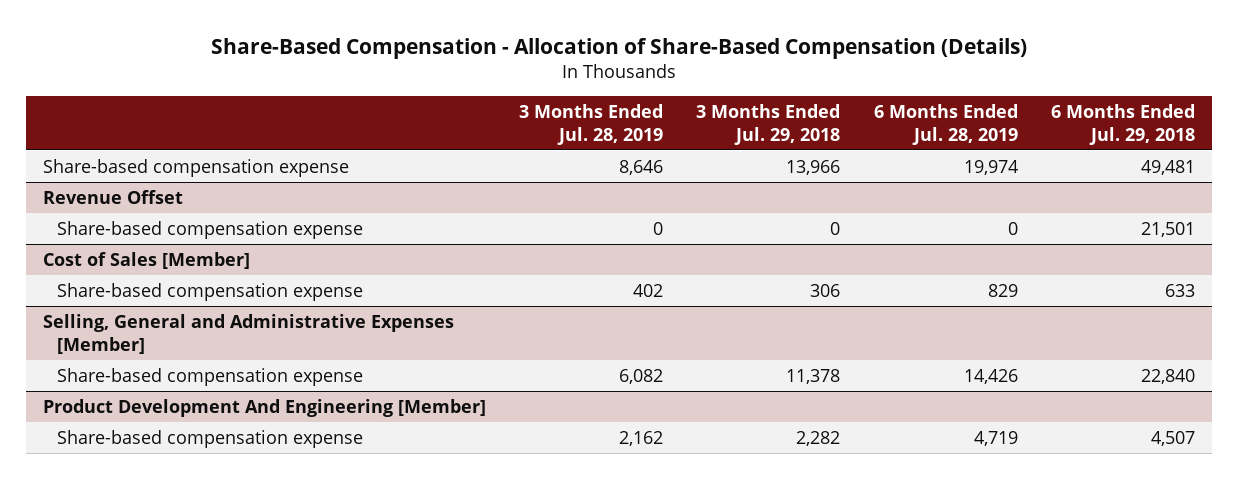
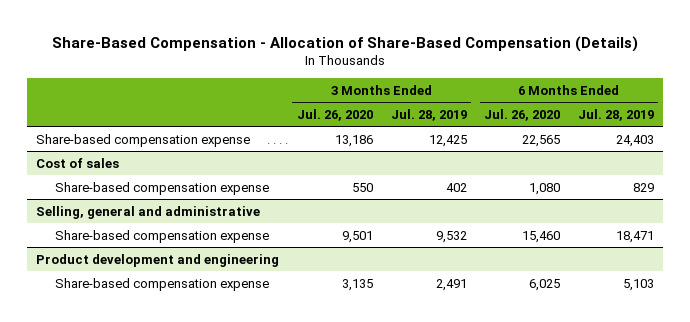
- | 3 Months Ended Jul. 28, 2019 | 3 Months Ended Jul. 29, 2018 | 6 Months Ended Jul. 28, 2019 | 6 Months Ended Jul. 29, 2018
+ | 3 Months Ended Jul. 26, 2020 | 3 Months Ended Jul. 28, 2019 | 6 Months Ended Jul. 26, 2020 | 6 Months Ended Jul. 28, 2019
- Share-based compensation expense | 8,646 | 13,966 | 19,974 | 49,481
- Revenue Offset
- Share-based compensation expense | 0 | 0 | 0 | 21,501
- Cost of Sales [Member]
+ Share-based compensation expense | 13,186 | 12,425 | 22,565 | 24,403
+ Cost of sales
- Selling, General and Administrative Expenses [Member]
- Share-based compensation expense | 6,082 | 11,378 | 14,426 | 22,840
- Product Development And Engineering [Member]
- Share-based compensation expense | 2,162 | 2,282 | 4,719 | 4,507
+ Selling, general and administrative
+ Share-based compensation expense | 9,501 | 9,532 | 15,460 | 18,471
+ Product development and engineering
+ Share-based compensation expense | 3,135 | 2,491 | 6,025 | 5,103

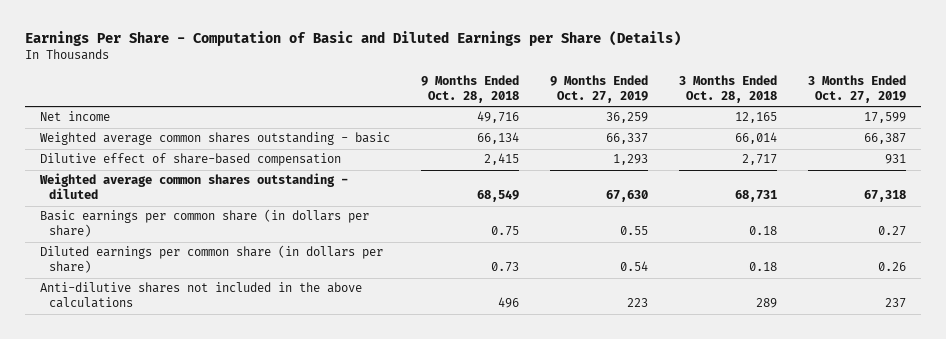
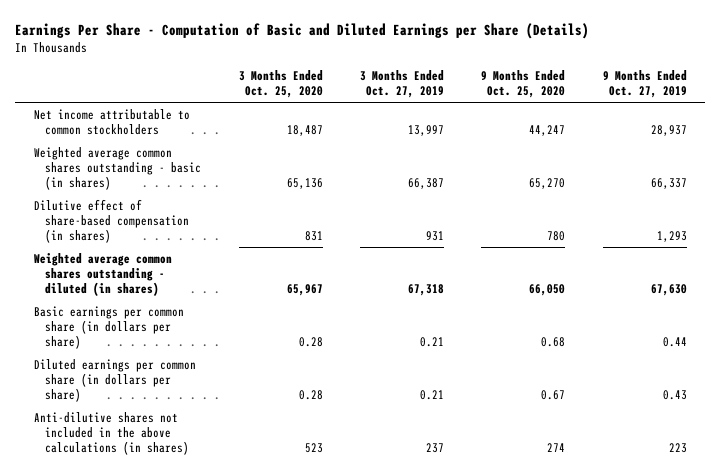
- | 9 Months Ended Oct. 28, 2018 | 9 Months Ended Oct. 27, 2019 | 3 Months Ended Oct. 28, 2018 | 3 Months Ended Oct. 27, 2019
+ | 3 Months Ended Oct. 25, 2020 | 3 Months Ended Oct. 27, 2019 | 9 Months Ended Oct. 25, 2020 | 9 Months Ended Oct. 27, 2019
- Net income | 49,716 | 36,259 | 12,165 | 17,599
- Weighted average common shares outstanding - basic | 66,134 | 66,337 | 66,014 | 66,387
- Dilutive effect of share-based compensation | 2,415 | 1,293 | 2,717 | 931
- Weighted average common shares outstanding - diluted | 68,549 | 67,630 | 68,731 | 67,318
- Basic earnings per common share (in dollars per share) | 0.75 | 0.55 | 0.18 | 0.27
- Diluted earnings per common share (in dollars per share) | 0.73 | 0.54 | 0.18 | 0.26
- Anti-dilutive shares not included in the above calculations | 496 | 223 | 289 | 237
+ Net income attributable to common stockholders | 18,487 | 13,997 | 44,247 | 28,937
+ Weighted average common shares outstanding - basic (in shares) | 65,136 | 66,387 | 65,270 | 66,337
+ Dilutive effect of share-based compensation (in shares) | 831 | 931 | 780 | 1,293
+ Weighted average common shares outstanding - diluted (in shares) | 65,967 | 67,318 | 66,050 | 67,630
+ Basic earnings per common share (in dollars per share) | 0.28 | 0.21 | 0.68 | 0.44
+ Diluted earnings per common share (in dollars per share) | 0.28 | 0.21 | 0.67 | 0.43
+ Anti-dilutive shares not included in the above calculations (in shares) | 523 | 237 | 274 | 223

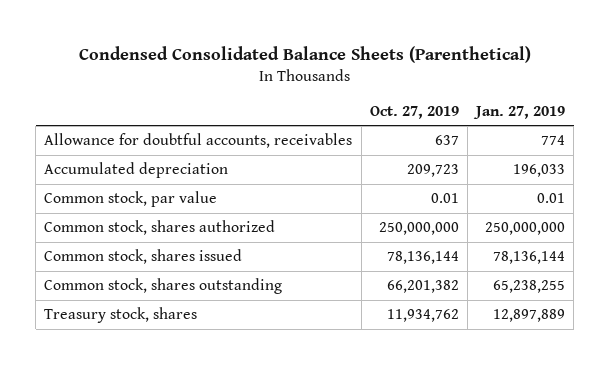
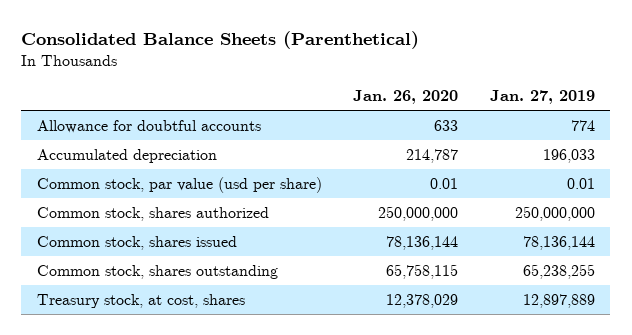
- Condensed Consolidated Balance Sheets (Parenthetical)
+ Consolidated Balance Sheets (Parenthetical)
- | Oct. 27, 2019 | Jan. 27, 2019
+ | Jan. 26, 2020 | Jan. 27, 2019
- Allowance for doubtful accounts, receivables | 637 | 774
+ Allowance for doubtful accounts | 633 | 774
- Common stock, par value | 0.01 | 0.01
+ Common stock, par value (usd per share) | 0.01 | 0.01
- Treasury stock, shares | 11,934,762 | 12,897,889
+ Treasury stock, at cost, shares | 12,378,029 | 12,897,889

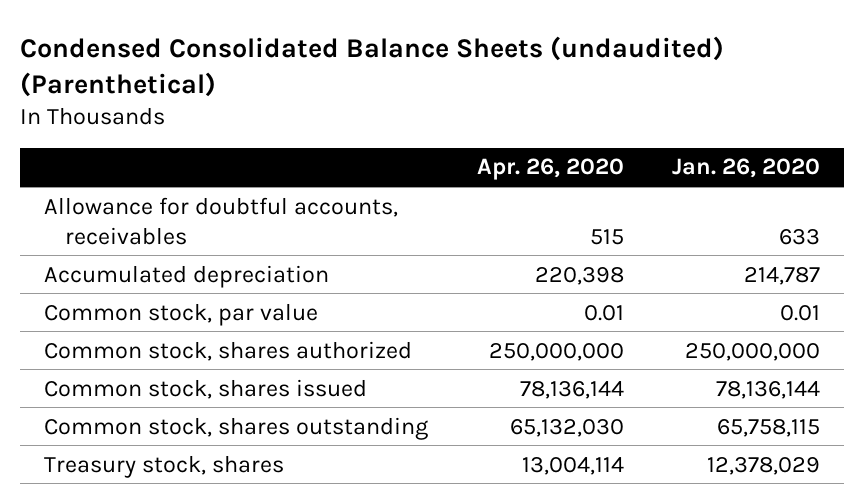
- Consolidated Balance Sheets (Parenthetical)
+ Condensed Consolidated Balance Sheets (undaudited) (Parenthetical)
- | Jan. 26, 2020 | Jan. 27, 2019
+ | Apr. 26, 2020 | Jan. 26, 2020
- Allowance for doubtful accounts | 633 | 774
+ Allowance for doubtful accounts, receivables | 515 | 633
- Common stock, par value (usd per share) | 0.01 | 0.01
+ Common stock, par value | 0.01 | 0.01
- Treasury stock, at cost, shares | 12,378,029 | 12,897,889
+ Treasury stock, shares | 13,004,114 | 12,378,029

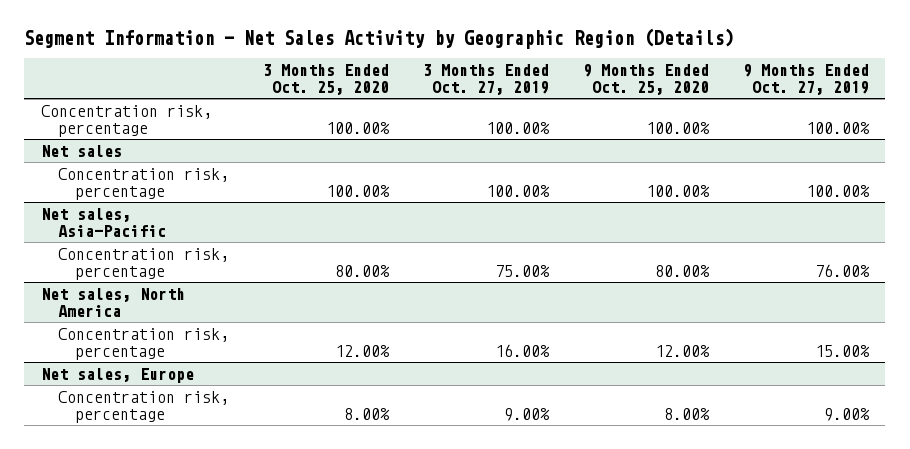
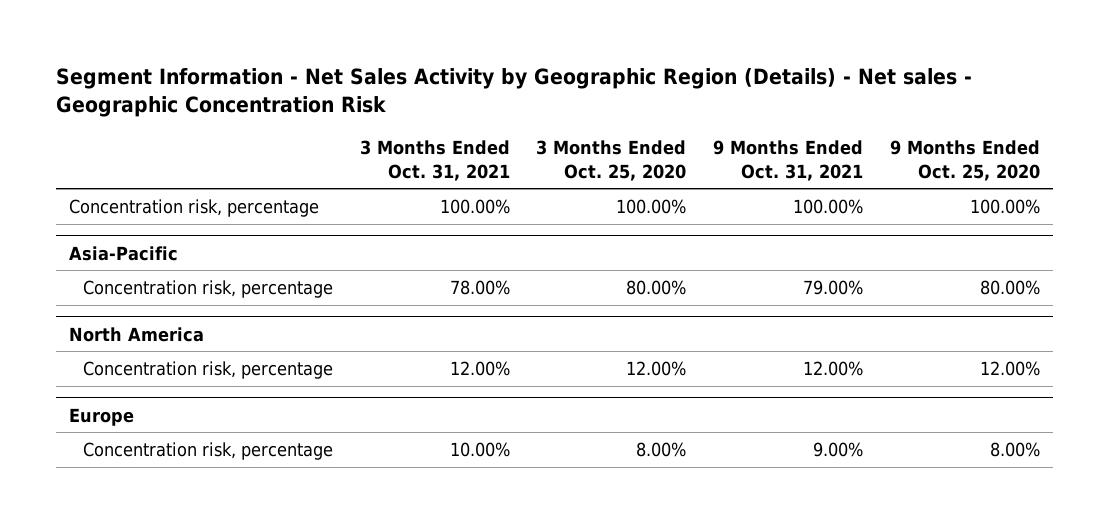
- Segment Information - Net Sales Activity by Geographic Region (Details)
+ Segment Information - Net Sales Activity by Geographic Region (Details) - Net sales - Geographic Concentration Risk
- | 3 Months Ended Oct. 25, 2020 | 3 Months Ended Oct. 27, 2019 | 9 Months Ended Oct. 25, 2020 | 9 Months Ended Oct. 27, 2019
+ | 3 Months Ended Oct. 31, 2021 | 3 Months Ended Oct. 25, 2020 | 9 Months Ended Oct. 31, 2021 | 9 Months Ended Oct. 25, 2020
- Net sales
- Concentration risk, percentage | 100.00% | 100.00% | 100.00% | 100.00%
- Net sales, Asia-Pacific
+ Asia-Pacific
- Net sales, North America
+ North America
- Net sales, Europe
+ Europe

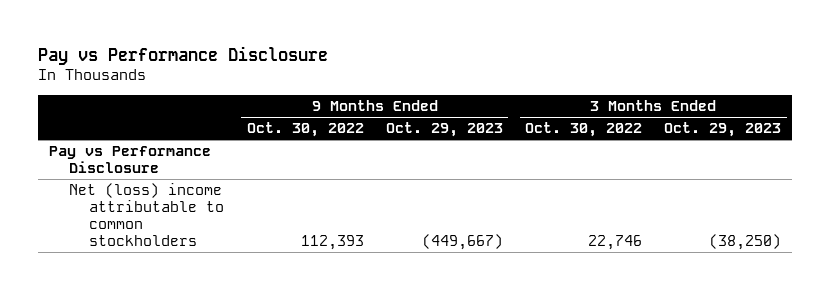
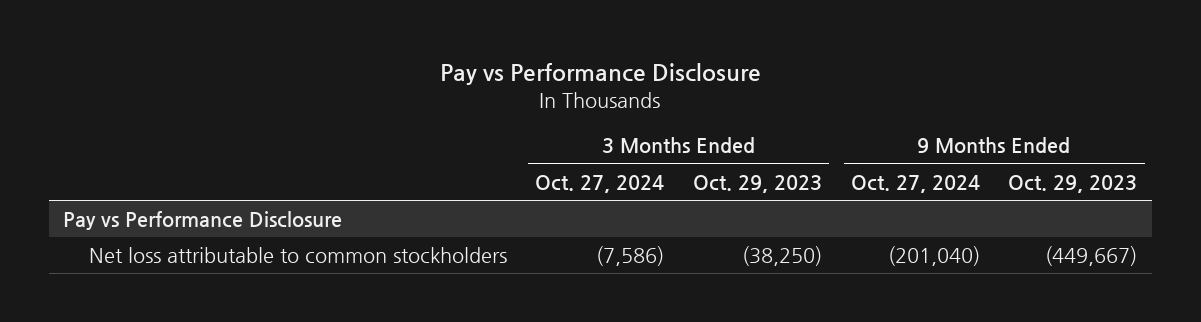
- | 9 Months Ended Oct. 30, 2022 | 9 Months Ended Oct. 29, 2023 | 3 Months Ended Oct. 30, 2022 | 3 Months Ended Oct. 29, 2023
+ | 3 Months Ended Oct. 27, 2024 | 3 Months Ended Oct. 29, 2023 | 9 Months Ended Oct. 27, 2024 | 9 Months Ended Oct. 29, 2023
- Net (loss) income attributable to common stockholders | 112,393 | (449,667) | 22,746 | (38,250)
+ Net loss attributable to common stockholders | (7,586) | (38,250) | (201,040) | (449,667)

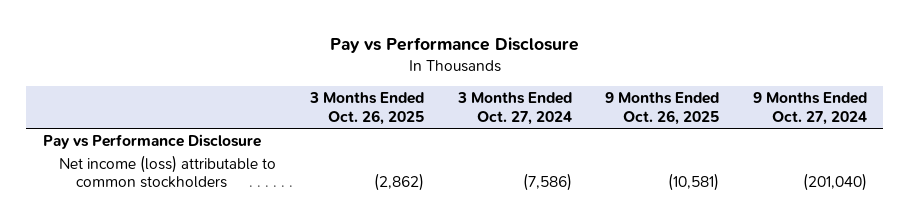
- | 3 Months Ended Oct. 27, 2024 | 3 Months Ended Oct. 29, 2023 | 9 Months Ended Oct. 27, 2024 | 9 Months Ended Oct. 29, 2023
+ | 3 Months Ended Oct. 26, 2025 | 3 Months Ended Oct. 27, 2024 | 9 Months Ended Oct. 26, 2025 | 9 Months Ended Oct. 27, 2024
- Net loss attributable to common stockholders | (7,586) | (38,250) | (201,040) | (449,667)
+ Net income (loss) attributable to common stockholders | (2,862) | (7,586) | (10,581) | (201,040)

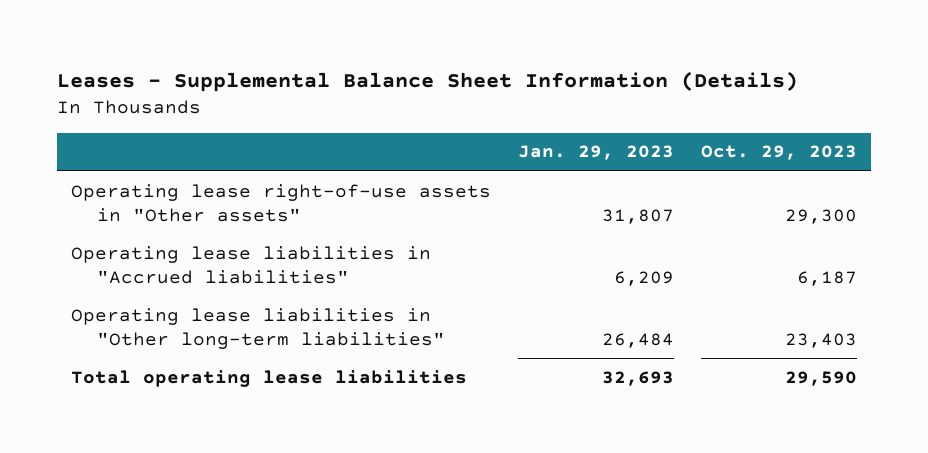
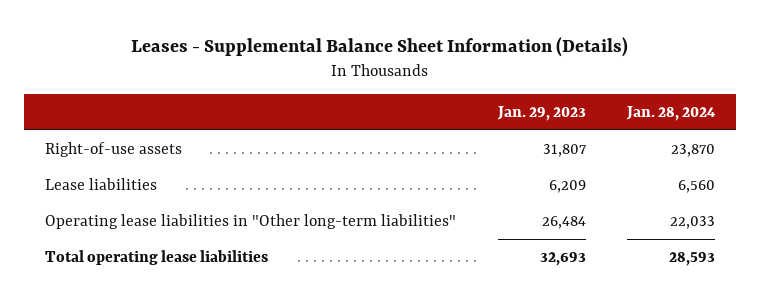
- | Jan. 29, 2023 | Oct. 29, 2023
+ | Jan. 29, 2023 | Jan. 28, 2024
- Operating lease right-of-use assets in "Other assets" | 31,807 | 29,300
- Operating lease liabilities in "Accrued liabilities" | 6,209 | 6,187
+ Right-of-use assets | 31,807 | 23,870
+ Lease liabilities | 6,209 | 6,560

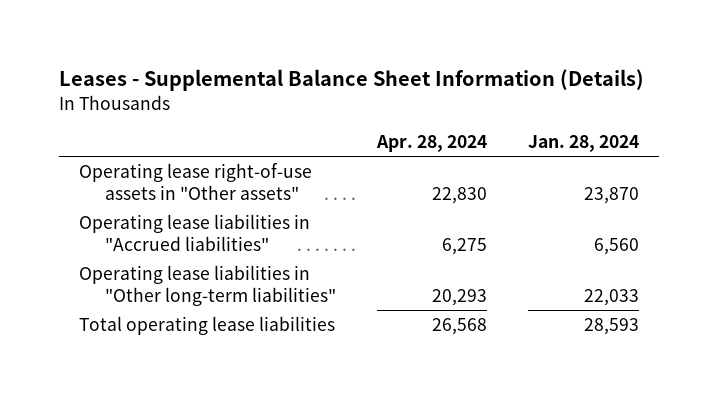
- | Jan. 29, 2023 | Jan. 28, 2024
+ | Apr. 28, 2024 | Jan. 28, 2024
- Right-of-use assets | 31,807 | 23,870
- Lease liabilities | 6,209 | 6,560
+ Operating lease right-of-use assets in "Other assets" | 22,830 | 23,870
+ Operating lease liabilities in "Accrued liabilities" | 6,275 | 6,560

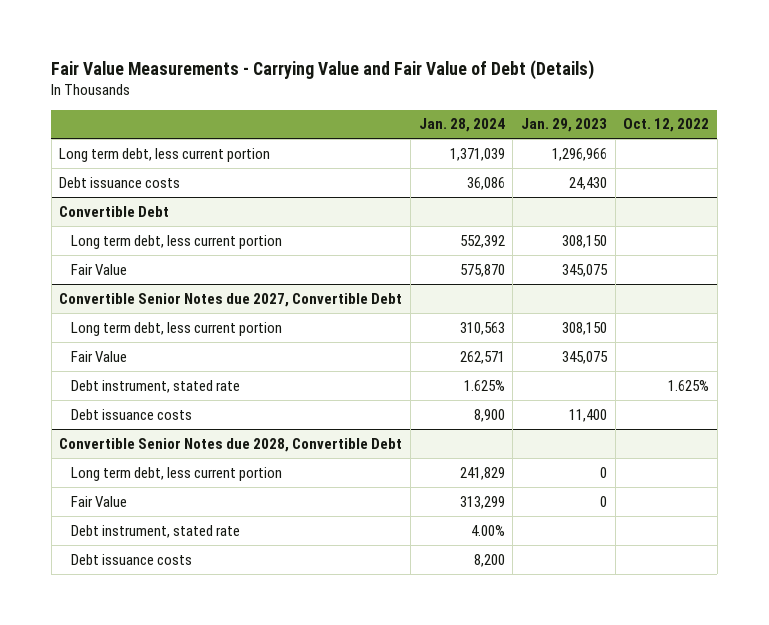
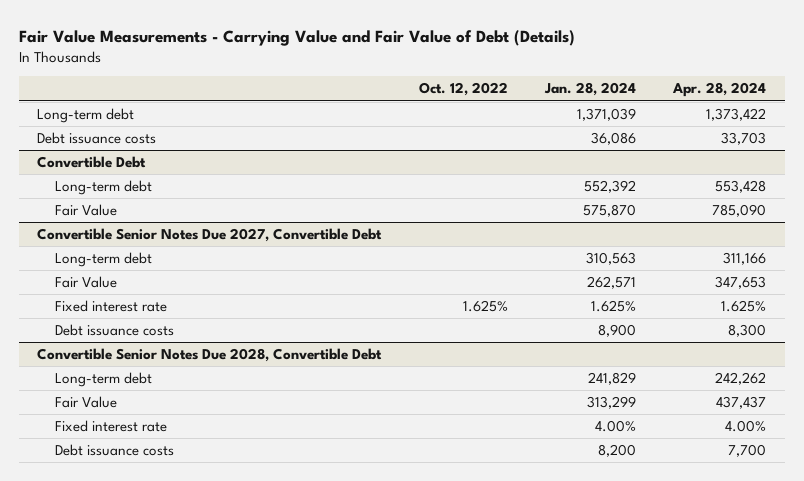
- | Jan. 28, 2024 | Jan. 29, 2023 | Oct. 12, 2022
+ | Oct. 12, 2022 | Jan. 28, 2024 | Apr. 28, 2024
- Long term debt, less current portion | 1,371,039 | 1,296,966 |
+ Long-term debt | | 1,371,039 | 1,373,422
@ Convertible Debt
- Long term debt, less current portion | 552,392 | 308,150 |
+ Long-term debt | | 552,392 | 553,428
- Convertible Senior Notes due 2027, Convertible Debt
- Long term debt, less current portion | 310,563 | 308,150 |
+ Convertible Senior Notes Due 2027, Convertible Debt
+ Long-term debt | | 310,563 | 311,166
- Debt instrument, stated rate | 1.625% | | 1.625%
+ Fixed interest rate | 1.625% | 1.625% | 1.625%
- Convertible Senior Notes due 2028, Convertible Debt
- Long term debt, less current portion | 241,829 | 0 |
+ Convertible Senior Notes Due 2028, Convertible Debt
+ Long-term debt | | 241,829 | 242,262
- Debt instrument, stated rate | 4.00% | |
+ Fixed interest rate | | 4.00% | 4.00%

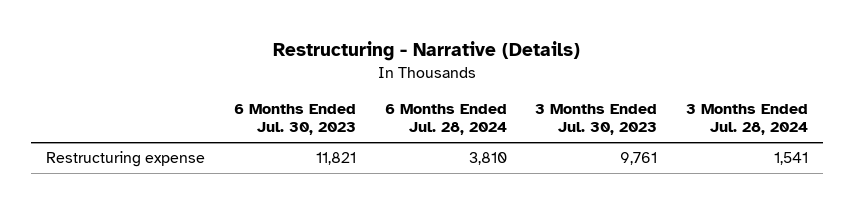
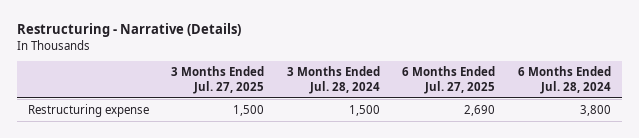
- | 6 Months Ended Jul. 30, 2023 | 6 Months Ended Jul. 28, 2024 | 3 Months Ended Jul. 30, 2023 | 3 Months Ended Jul. 28, 2024
+ | 3 Months Ended Jul. 27, 2025 | 3 Months Ended Jul. 28, 2024 | 6 Months Ended Jul. 27, 2025 | 6 Months Ended Jul. 28, 2024
- Restructuring expense | 11,821 | 3,810 | 9,761 | 1,541
+ Restructuring expense | 1,500 | 1,500 | 2,690 | 3,800

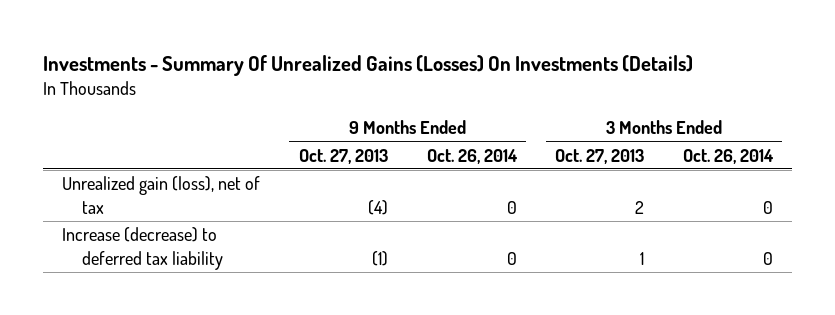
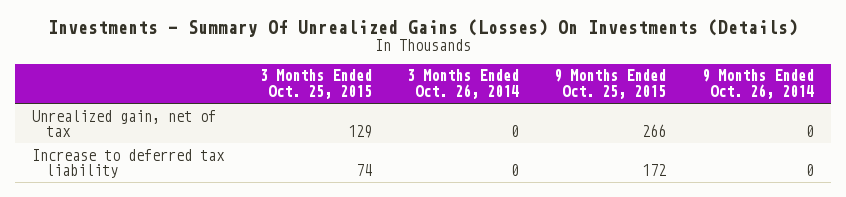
- | 9 Months Ended Oct. 27, 2013 | 9 Months Ended Oct. 26, 2014 | 3 Months Ended Oct. 27, 2013 | 3 Months Ended Oct. 26, 2014
+ | 3 Months Ended Oct. 25, 2015 | 3 Months Ended Oct. 26, 2014 | 9 Months Ended Oct. 25, 2015 | 9 Months Ended Oct. 26, 2014
- Unrealized gain (loss), net of tax | (4) | 0 | 2 | 0
- Increase (decrease) to deferred tax liability | (1) | 0 | 1 | 0
+ Unrealized gain, net of tax | 129 | 0 | 266 | 0
+ Increase to deferred tax liability | 74 | 0 | 172 | 0

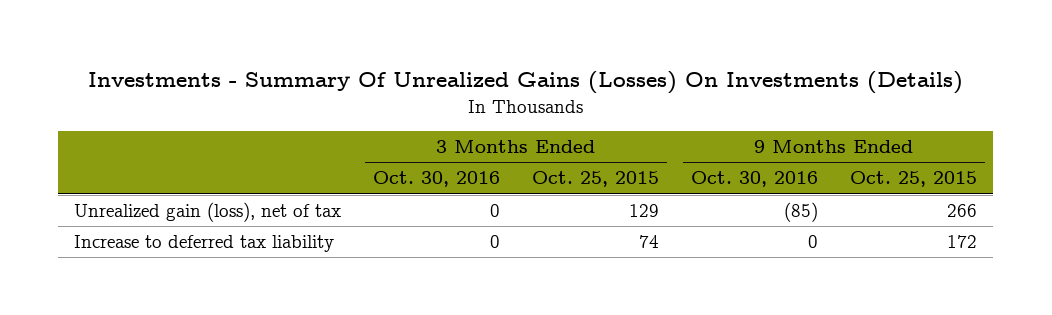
- | 3 Months Ended Oct. 25, 2015 | 3 Months Ended Oct. 26, 2014 | 9 Months Ended Oct. 25, 2015 | 9 Months Ended Oct. 26, 2014
+ | 3 Months Ended Oct. 30, 2016 | 3 Months Ended Oct. 25, 2015 | 9 Months Ended Oct. 30, 2016 | 9 Months Ended Oct. 25, 2015
- Unrealized gain, net of tax | 129 | 0 | 266 | 0
+ Unrealized gain (loss), net of tax | 0 | 129 | (85) | 266

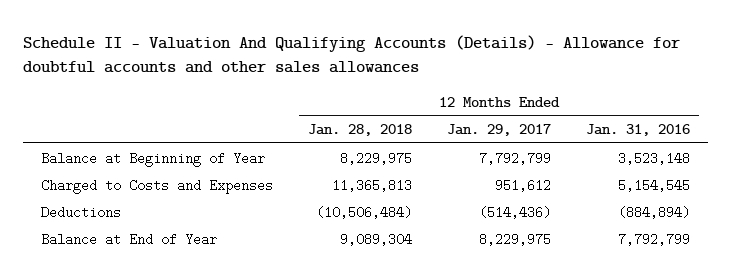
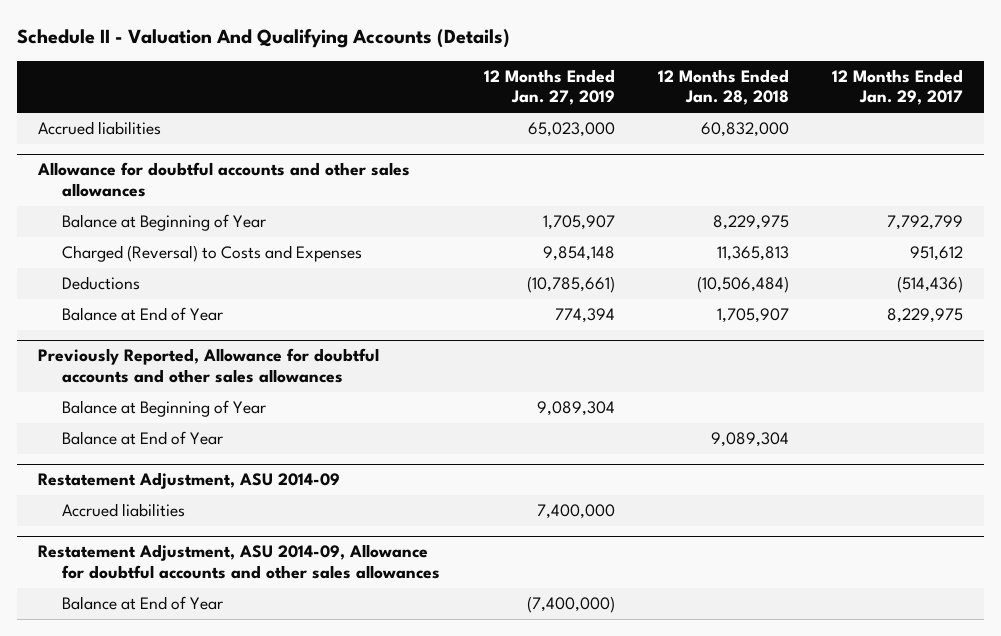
- Schedule II - Valuation And Qualifying Accounts (Details) - Allowance for doubtful accounts and other sales allowances
+ Schedule II - Valuation And Qualifying Accounts (Details)
- | 12 Months Ended Jan. 28, 2018 | 12 Months Ended Jan. 29, 2017 | 12 Months Ended Jan. 31, 2016
+ | 12 Months Ended Jan. 27, 2019 | 12 Months Ended Jan. 28, 2018 | 12 Months Ended Jan. 29, 2017
+ Accrued liabilities | 65,023,000 | 60,832,000 |
+ Allowance for doubtful accounts and other sales allowances
- Charged to Costs and Expenses | 11,365,813 | 951,612 | 5,154,545
+ Charged (Reversal) to Costs and Expenses | 9,854,148 | 11,365,813 | 951,612
- Balance at End of Year | 9,089,304 | 8,229,975 | 7,792,799
+ Balance at End of Year | 774,394 | 1,705,907 | 8,229,975
+ Previously Reported, Allowance for doubtful accounts and other sales allowances
+ Balance at Beginning of Year | 9,089,304 | |
+ Balance at End of Year | | 9,089,304 |
+ Restatement Adjustment, ASU 2014-09
+ Accrued liabilities | 7,400,000 | |
+ Restatement Adjustment, ASU 2014-09, Allowance for doubtful accounts and other sales allowances
+ Balance at End of Year | (7,400,000) | |

